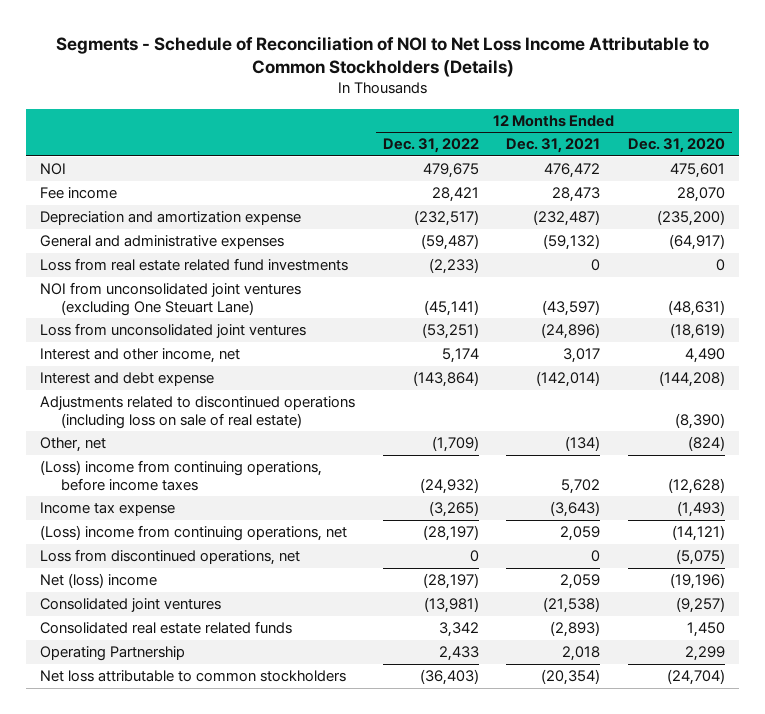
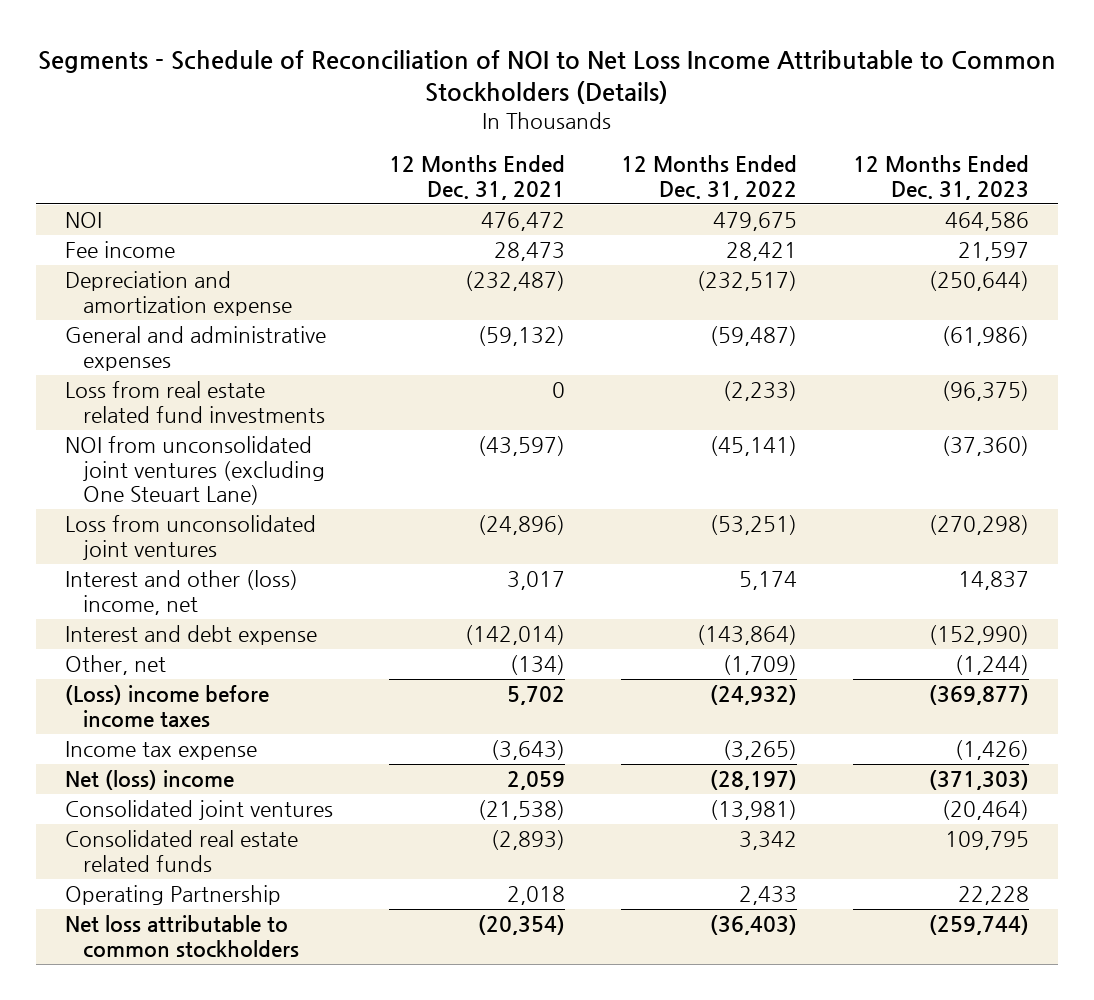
- | 12 Months Ended Dec. 31, 2022 | 12 Months Ended Dec. 31, 2021 | 12 Months Ended Dec. 31, 2020
+ | 12 Months Ended Dec. 31, 2021 | 12 Months Ended Dec. 31, 2022 | 12 Months Ended Dec. 31, 2023
- Interest and other income, net | 5,174 | 3,017 | 4,490
+ Interest and other (loss) income, net | 3,017 | 5,174 | 14,837
- Adjustments related to discontinued operations (including loss on sale of real estate) | | | (8,390)
- (Loss) income from continuing operations, before income taxes | (24,932) | 5,702 | (12,628)
+ (Loss) income before income taxes | 5,702 | (24,932) | (369,877)
- (Loss) income from continuing operations, net | (28,197) | 2,059 | (14,121)
- Loss from discontinued operations, net | 0 | 0 | (5,075)

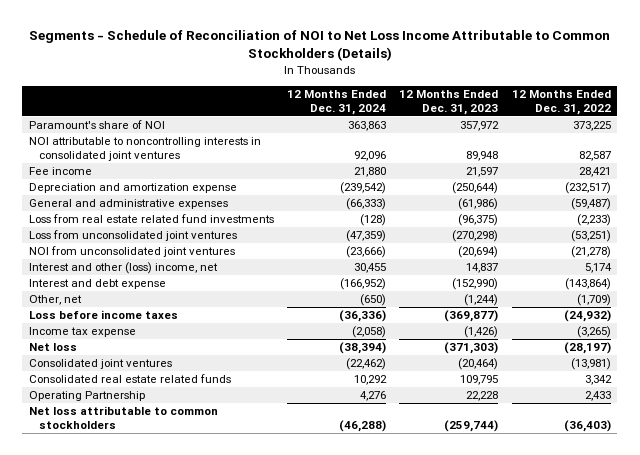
- | 12 Months Ended Dec. 31, 2021 | 12 Months Ended Dec. 31, 2022 | 12 Months Ended Dec. 31, 2023
+ | 12 Months Ended Dec. 31, 2024 | 12 Months Ended Dec. 31, 2023 | 12 Months Ended Dec. 31, 2022
- NOI | 476,472 | 479,675 | 464,586
+ Paramount's share of NOI | 363,863 | 357,972 | 373,225
+ NOI attributable to noncontrolling interests in consolidated joint ventures | 92,096 | 89,948 | 82,587
- NOI from unconsolidated joint ventures (excluding One Steuart Lane) | (43,597) | (45,141) | (37,360)
+ NOI from unconsolidated joint ventures | (23,666) | (20,694) | (21,278)
- (Loss) income before income taxes | 5,702 | (24,932) | (369,877)
+ Loss before income taxes | (36,336) | (369,877) | (24,932)
- Net (loss) income | 2,059 | (28,197) | (371,303)
+ Net loss | (38,394) | (371,303) | (28,197)

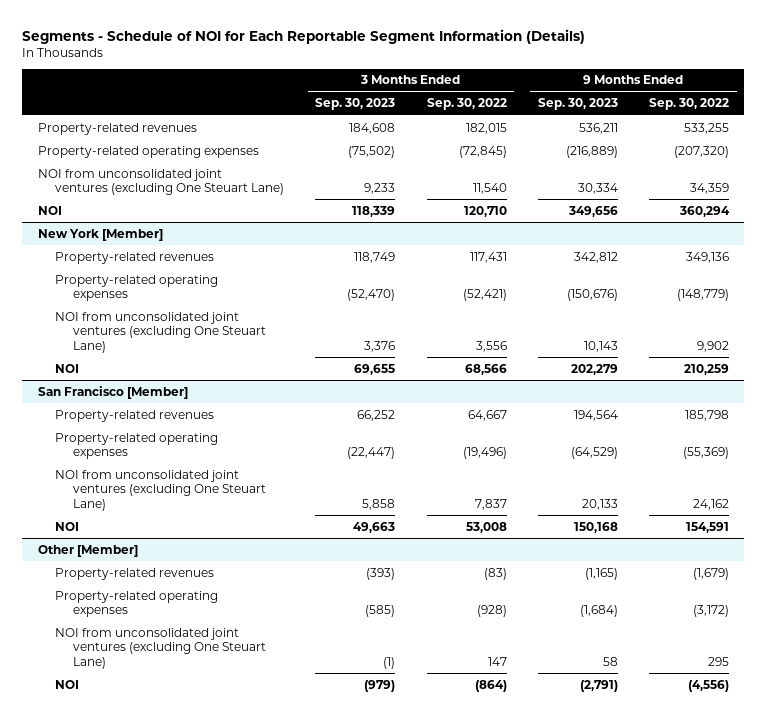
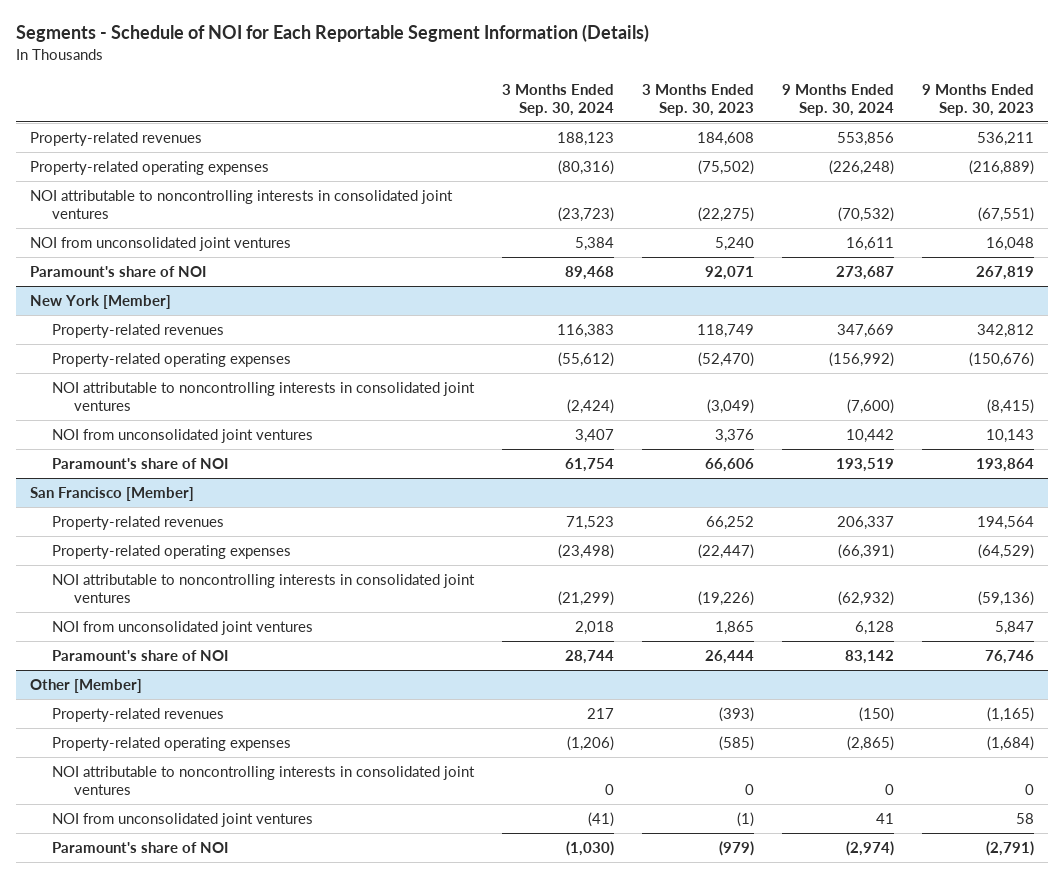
- | 3 Months Ended Sep. 30, 2023 | 3 Months Ended Sep. 30, 2022 | 9 Months Ended Sep. 30, 2023 | 9 Months Ended Sep. 30, 2022
+ | 3 Months Ended Sep. 30, 2024 | 3 Months Ended Sep. 30, 2023 | 9 Months Ended Sep. 30, 2024 | 9 Months Ended Sep. 30, 2023
- NOI from unconsolidated joint ventures (excluding One Steuart Lane) | 9,233 | 11,540 | 30,334 | 34,359
- NOI | 118,339 | 120,710 | 349,656 | 360,294
+ NOI attributable to noncontrolling interests in consolidated joint ventures | (23,723) | (22,275) | (70,532) | (67,551)
+ NOI from unconsolidated joint ventures | 5,384 | 5,240 | 16,611 | 16,048
+ Paramount's share of NOI | 89,468 | 92,071 | 273,687 | 267,819
@ New York [Member]
- NOI from unconsolidated joint ventures (excluding One Steuart Lane) | 3,376 | 3,556 | 10,143 | 9,902
- NOI | 69,655 | 68,566 | 202,279 | 210,259
+ NOI attributable to noncontrolling interests in consolidated joint ventures | (2,424) | (3,049) | (7,600) | (8,415)
+ NOI from unconsolidated joint ventures | 3,407 | 3,376 | 10,442 | 10,143
+ Paramount's share of NOI | 61,754 | 66,606 | 193,519 | 193,864
@ San Francisco [Member]
- NOI from unconsolidated joint ventures (excluding One Steuart Lane) | 5,858 | 7,837 | 20,133 | 24,162
- NOI | 49,663 | 53,008 | 150,168 | 154,591
+ NOI attributable to noncontrolling interests in consolidated joint ventures | (21,299) | (19,226) | (62,932) | (59,136)
+ NOI from unconsolidated joint ventures | 2,018 | 1,865 | 6,128 | 5,847
+ Paramount's share of NOI | 28,744 | 26,444 | 83,142 | 76,746
@ Other [Member]
- NOI from unconsolidated joint ventures (excluding One Steuart Lane) | (1) | 147 | 58 | 295
- NOI | (979) | (864) | (2,791) | (4,556)
+ NOI attributable to noncontrolling interests in consolidated joint ventures | 0 | 0 | 0 | 0
+ NOI from unconsolidated joint ventures | (41) | (1) | 41 | 58
+ Paramount's share of NOI | (1,030) | (979) | (2,974) | (2,791)

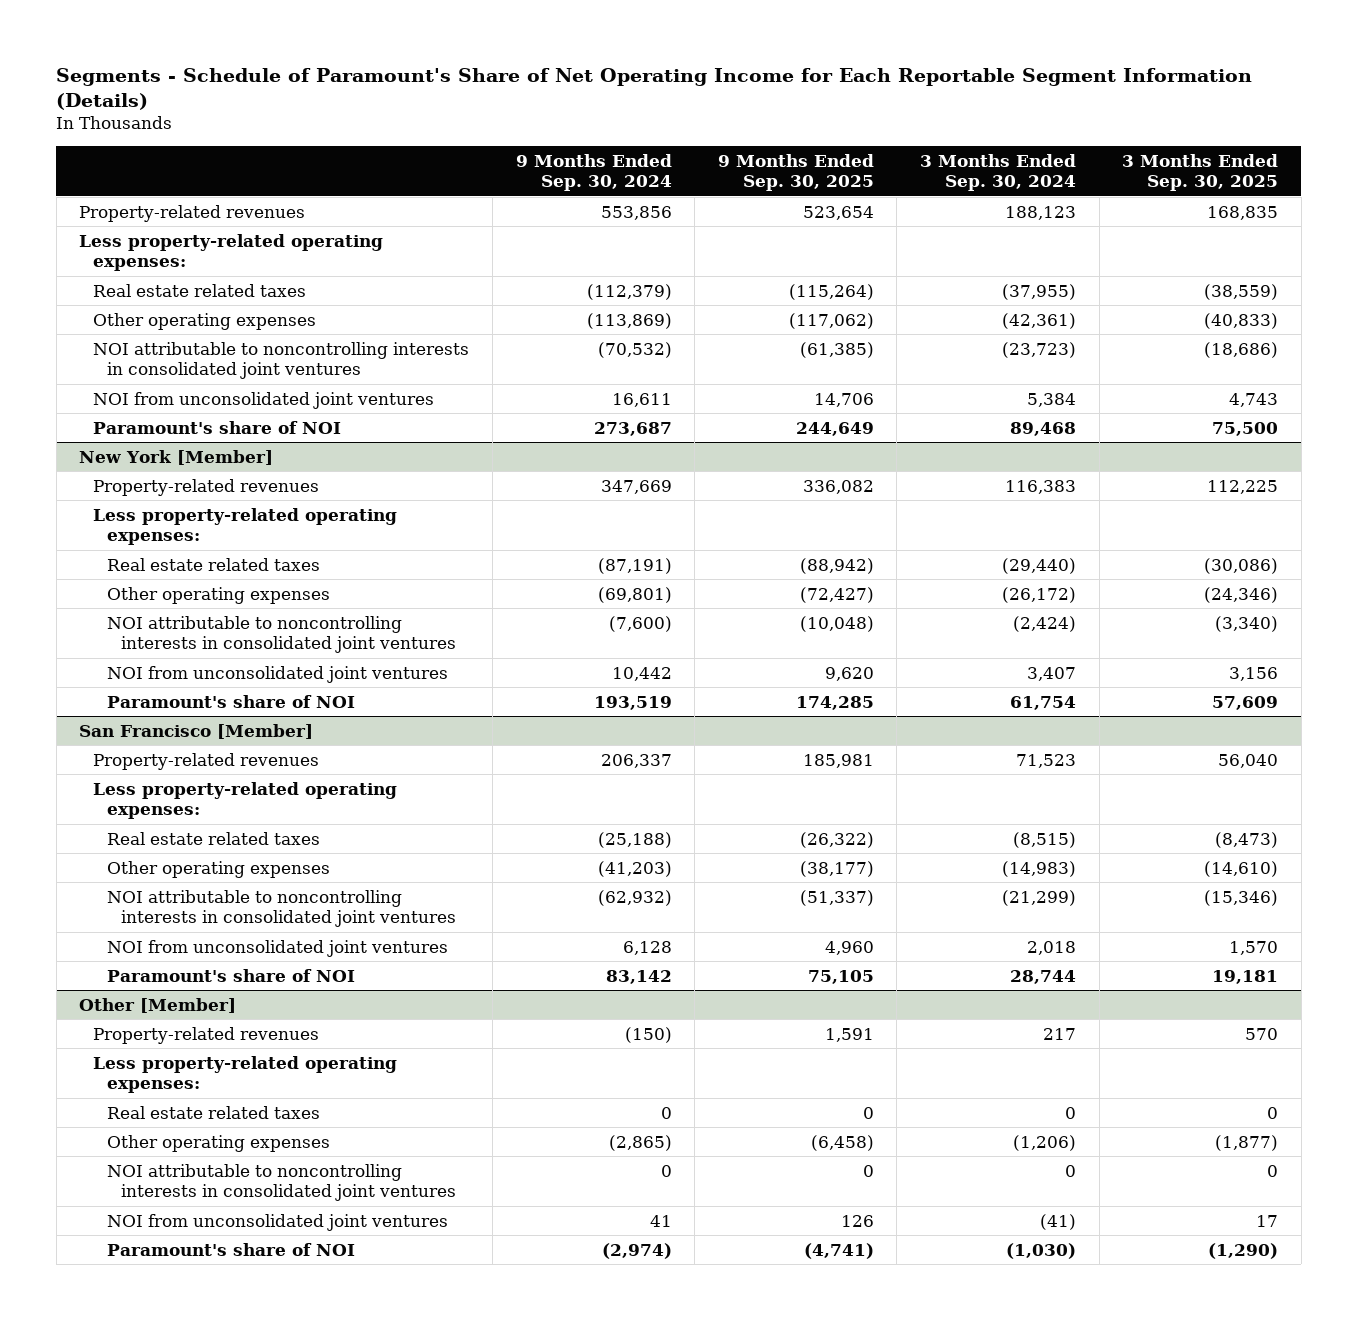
- Segments - Schedule of NOI for Each Reportable Segment Information (Details)
+ Segments - Schedule of Paramount's Share of Net Operating Income for Each Reportable Segment Information (Details)
- | 3 Months Ended Sep. 30, 2024 | 3 Months Ended Sep. 30, 2023 | 9 Months Ended Sep. 30, 2024 | 9 Months Ended Sep. 30, 2023
+ | 9 Months Ended Sep. 30, 2024 | 9 Months Ended Sep. 30, 2025 | 3 Months Ended Sep. 30, 2024 | 3 Months Ended Sep. 30, 2025
- Property-related operating expenses | (80,316) | (75,502) | (226,248) | (216,889)
+ Less property-related operating expenses:
+ Real estate related taxes | (112,379) | (115,264) | (37,955) | (38,559)
+ Other operating expenses | (113,869) | (117,062) | (42,361) | (40,833)
@ New York [Member]
- Property-related operating expenses | (55,612) | (52,470) | (156,992) | (150,676)
+ Less property-related operating expenses:
+ Real estate related taxes | (87,191) | (88,942) | (29,440) | (30,086)
+ Other operating expenses | (69,801) | (72,427) | (26,172) | (24,346)
@ San Francisco [Member]
- Property-related operating expenses | (23,498) | (22,447) | (66,391) | (64,529)
+ Less property-related operating expenses:
+ Real estate related taxes | (25,188) | (26,322) | (8,515) | (8,473)
+ Other operating expenses | (41,203) | (38,177) | (14,983) | (14,610)
@ Other [Member]
- Property-related operating expenses | (1,206) | (585) | (2,865) | (1,684)
+ Less property-related operating expenses:
+ Real estate related taxes | 0 | 0 | 0 | 0
+ Other operating expenses | (2,865) | (6,458) | (1,206) | (1,877)

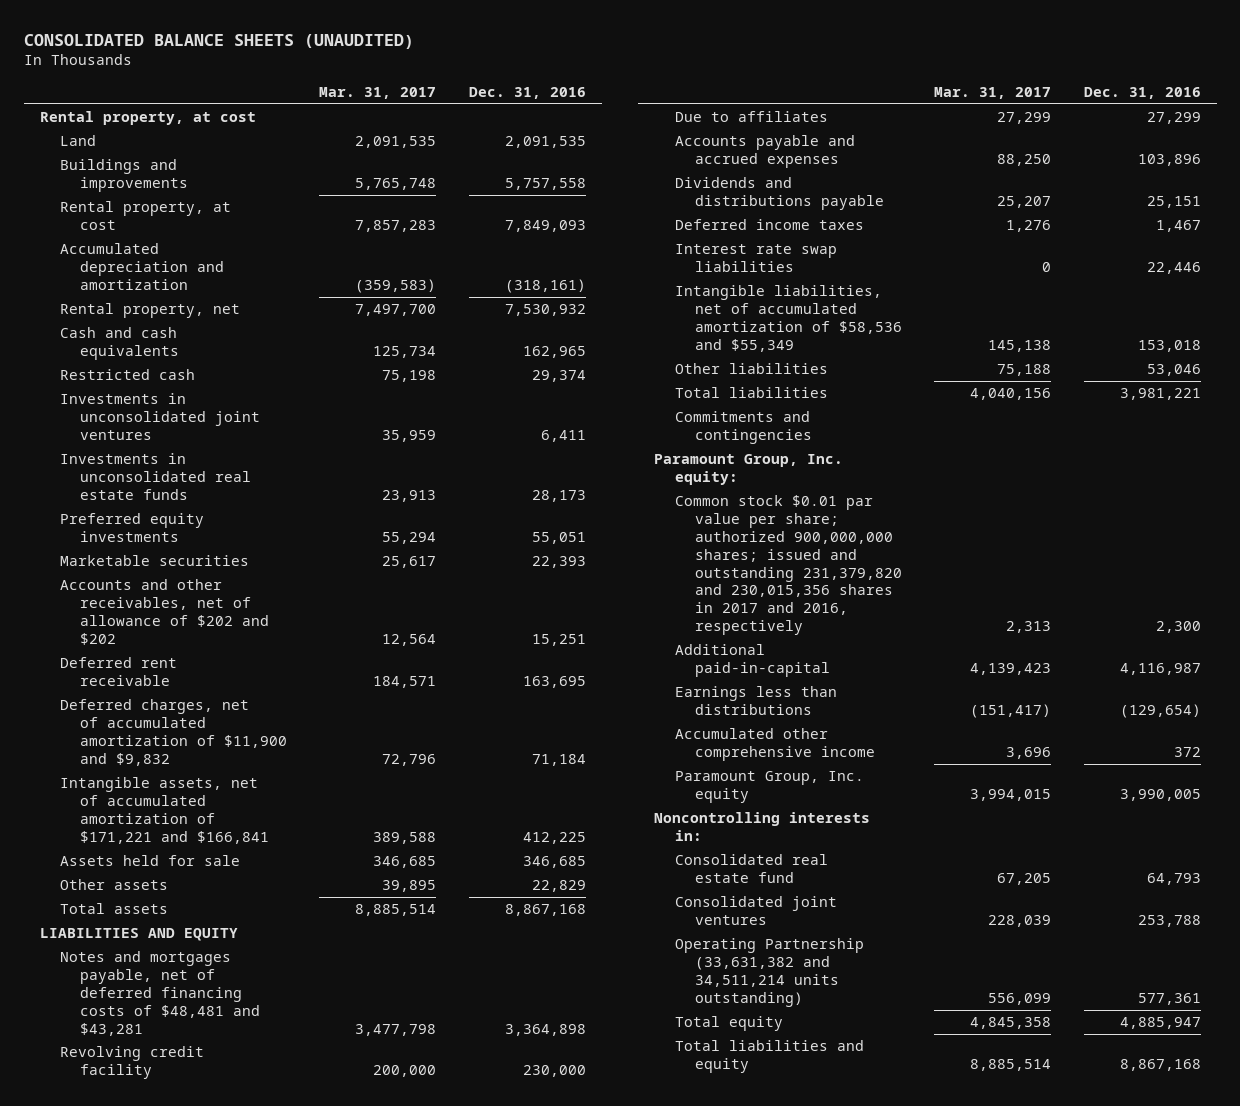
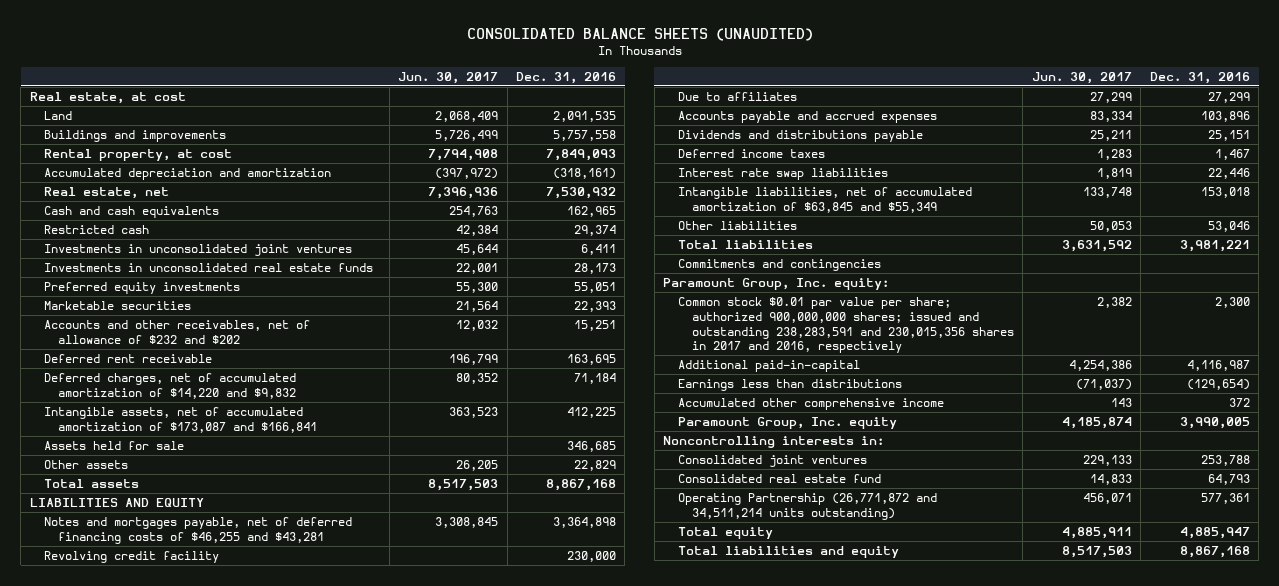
- | Mar. 31, 2017 | Dec. 31, 2016
+ | Jun. 30, 2017 | Dec. 31, 2016
- Rental property, at cost
+ Real estate, at cost
- Rental property, net | 7,497,700 | 7,530,932
+ Real estate, net | 7,396,936 | 7,530,932
- Accounts and other receivables, net of allowance of $202 and $202 | 12,564 | 15,251
+ Accounts and other receivables, net of allowance of $232 and $202 | 12,032 | 15,251
- Deferred charges, net of accumulated amortization of $11,900 and $9,832 | 72,796 | 71,184
- Intangible assets, net of accumulated amortization of $171,221 and $166,841 | 389,588 | 412,225
+ Deferred charges, net of accumulated amortization of $14,220 and $9,832 | 80,352 | 71,184
+ Intangible assets, net of accumulated amortization of $173,087 and $166,841 | 363,523 | 412,225
- Notes and mortgages payable, net of deferred financing costs of $48,481 and $43,281 | 3,477,798 | 3,364,898
+ Notes and mortgages payable, net of deferred financing costs of $46,255 and $43,281 | 3,308,845 | 3,364,898
- Intangible liabilities, net of accumulated amortization of $58,536 and $55,349 | 145,138 | 153,018
+ Intangible liabilities, net of accumulated amortization of $63,845 and $55,349 | 133,748 | 153,018
- Common stock $0.01 par value per share; authorized 900,000,000 shares; issued and outstanding 231,379,820 and 230,015,356 shares in 2017 and 2016, respectively | 2,313 | 2,300
+ Common stock $0.01 par value per share; authorized 900,000,000 shares; issued and outstanding 238,283,591 and 230,015,356 shares in 2017 and 2016, respectively | 2,382 | 2,300
- Operating Partnership (33,631,382 and 34,511,214 units outstanding) | 556,099 | 577,361
moved down: Consolidated real estate fund | 14,833 | 64,793
+ Operating Partnership (26,771,872 and 34,511,214 units outstanding) | 456,071 | 577,361

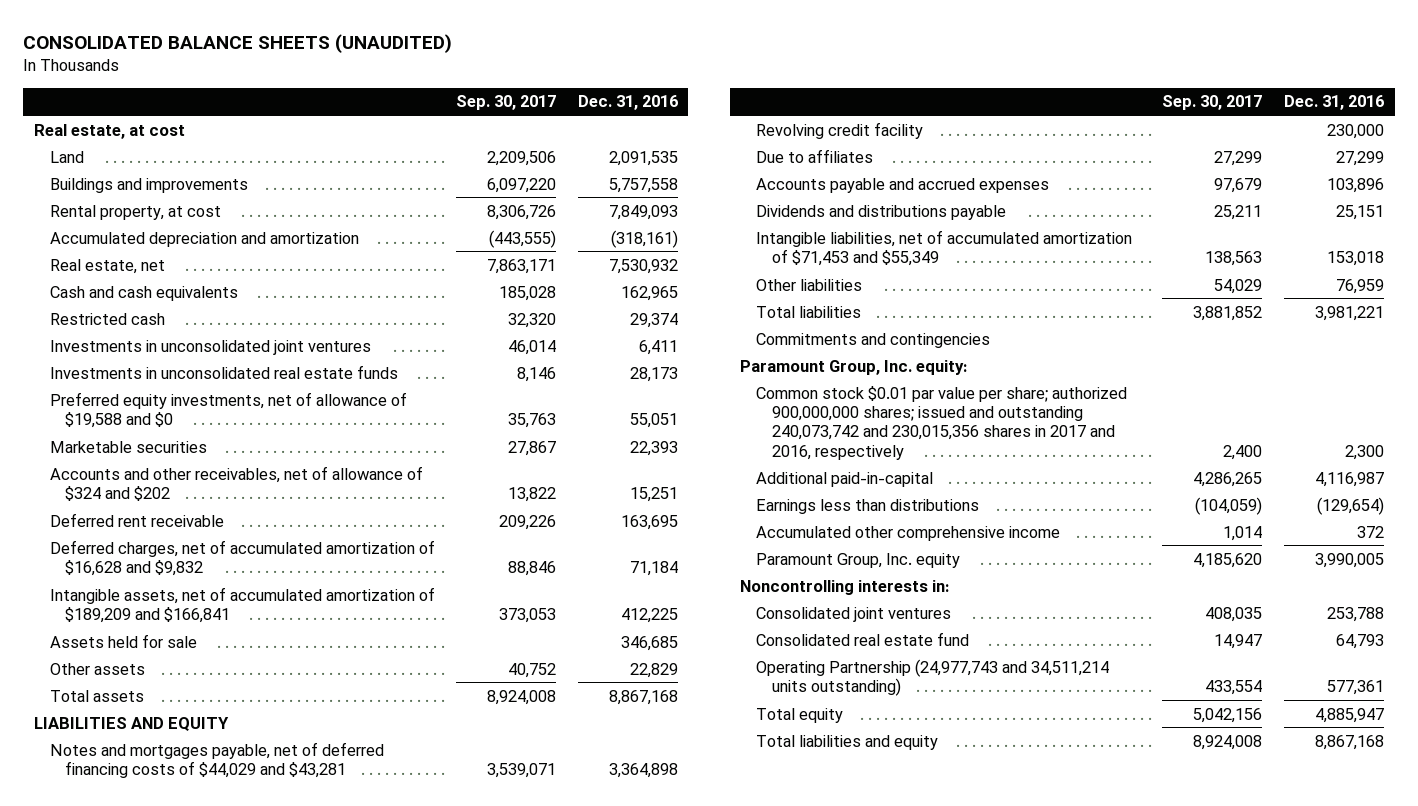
- | Jun. 30, 2017 | Dec. 31, 2016
+ | Sep. 30, 2017 | Dec. 31, 2016
- Preferred equity investments | 55,300 | 55,051
+ Preferred equity investments, net of allowance of $19,588 and $0 | 35,763 | 55,051
- Accounts and other receivables, net of allowance of $232 and $202 | 12,032 | 15,251
+ Accounts and other receivables, net of allowance of $324 and $202 | 13,822 | 15,251
- Deferred charges, net of accumulated amortization of $14,220 and $9,832 | 80,352 | 71,184
- Intangible assets, net of accumulated amortization of $173,087 and $166,841 | 363,523 | 412,225
+ Deferred charges, net of accumulated amortization of $16,628 and $9,832 | 88,846 | 71,184
+ Intangible assets, net of accumulated amortization of $189,209 and $166,841 | 373,053 | 412,225
- Notes and mortgages payable, net of deferred financing costs of $46,255 and $43,281 | 3,308,845 | 3,364,898
+ Notes and mortgages payable, net of deferred financing costs of $44,029 and $43,281 | 3,539,071 | 3,364,898
- Deferred income taxes | 1,283 | 1,467
- Interest rate swap liabilities | 1,819 | 22,446
- Intangible liabilities, net of accumulated amortization of $63,845 and $55,349 | 133,748 | 153,018
- Other liabilities | 50,053 | 53,046
+ Intangible liabilities, net of accumulated amortization of $71,453 and $55,349 | 138,563 | 153,018
+ Other liabilities | 54,029 | 76,959
- Common stock $0.01 par value per share; authorized 900,000,000 shares; issued and outstanding 238,283,591 and 230,015,356 shares in 2017 and 2016, respectively | 2,382 | 2,300
+ Common stock $0.01 par value per share; authorized 900,000,000 shares; issued and outstanding 240,073,742 and 230,015,356 shares in 2017 and 2016, respectively | 2,400 | 2,300
- Operating Partnership (26,771,872 and 34,511,214 units outstanding) | 456,071 | 577,361
+ Operating Partnership (24,977,743 and 34,511,214 units outstanding) | 433,554 | 577,361

